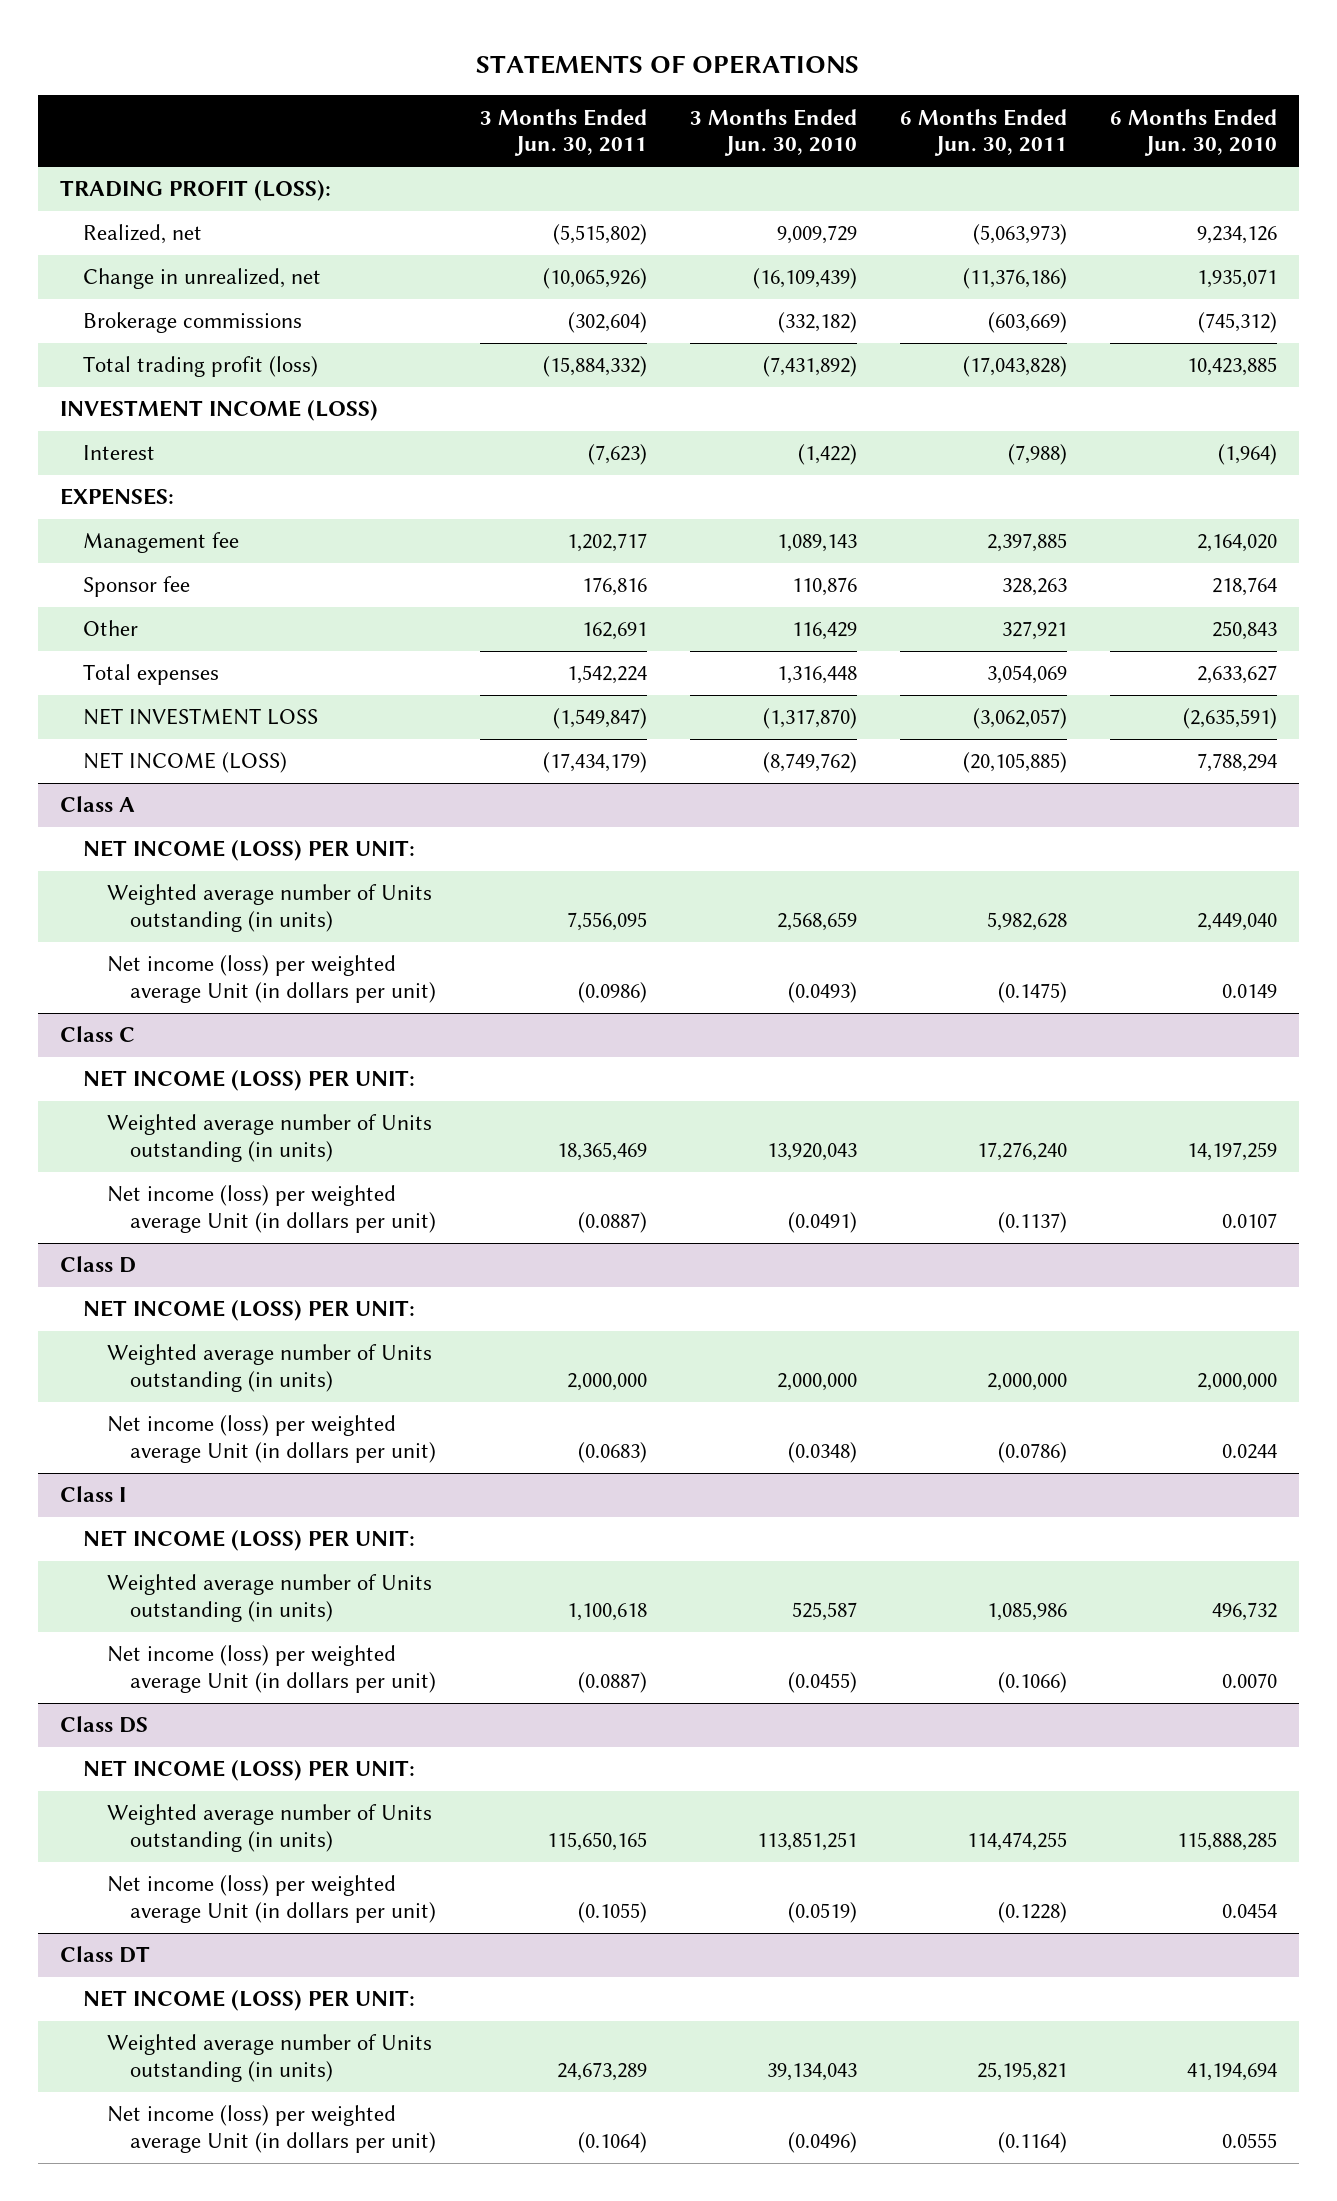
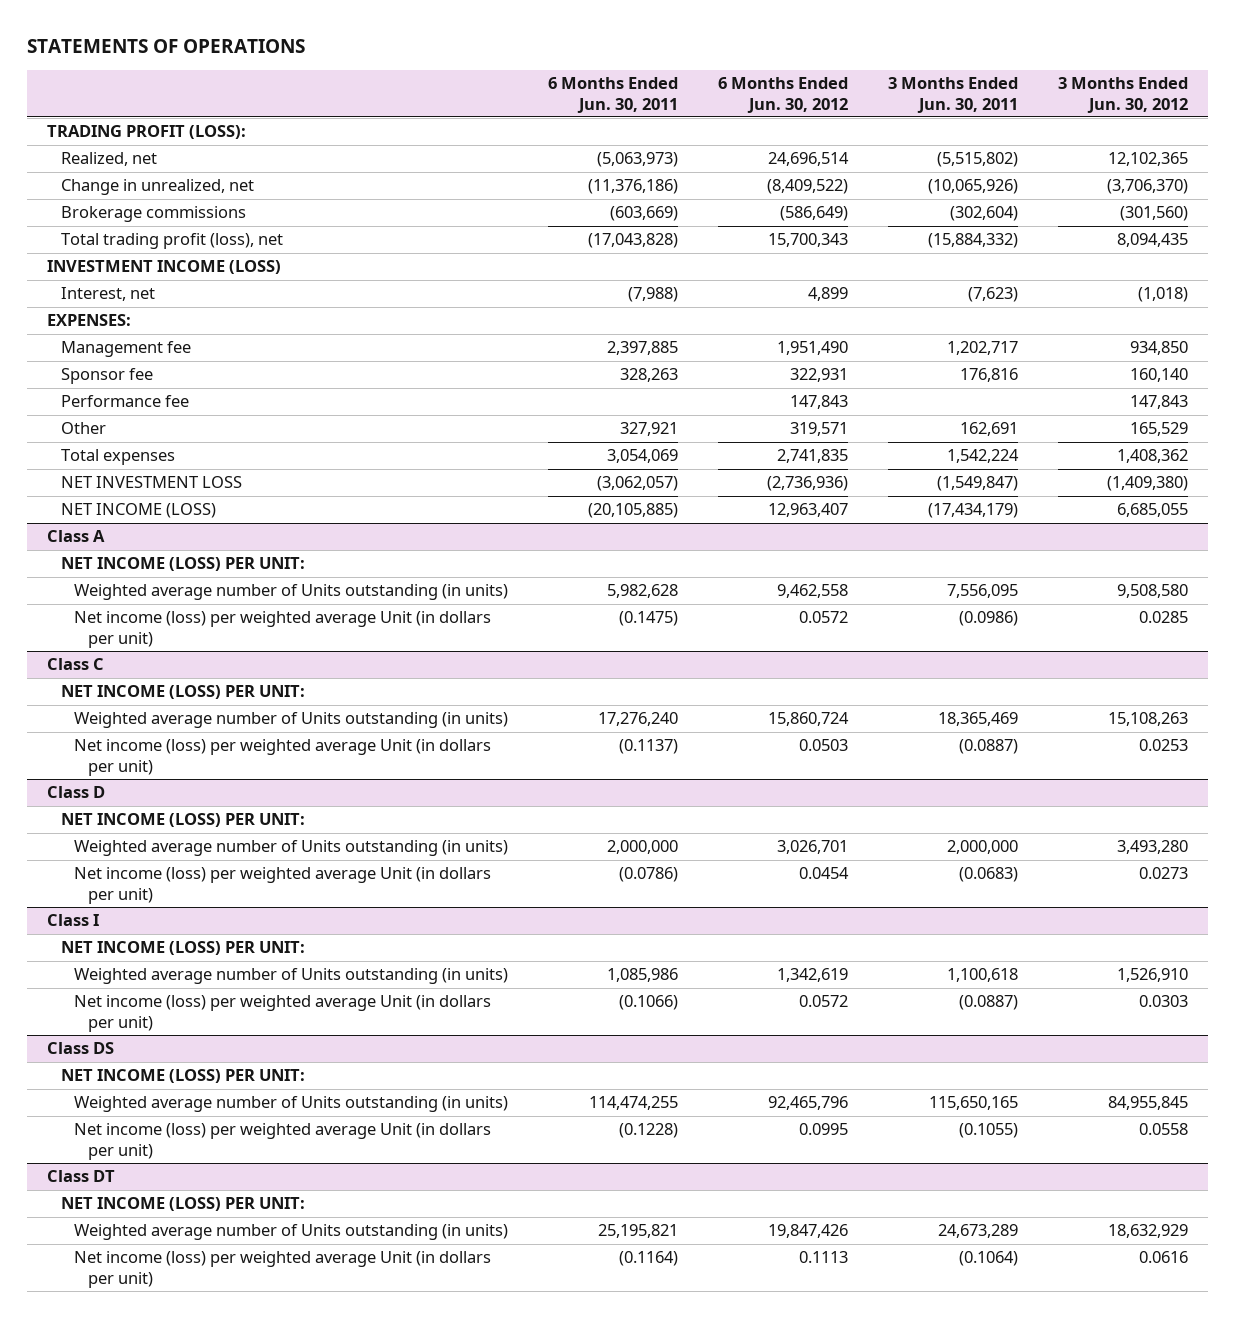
- | 3 Months Ended Jun. 30, 2011 | 3 Months Ended Jun. 30, 2010 | 6 Months Ended Jun. 30, 2011 | 6 Months Ended Jun. 30, 2010
+ | 6 Months Ended Jun. 30, 2011 | 6 Months Ended Jun. 30, 2012 | 3 Months Ended Jun. 30, 2011 | 3 Months Ended Jun. 30, 2012
- Total trading profit (loss) | (15,884,332) | (7,431,892) | (17,043,828) | 10,423,885
+ Total trading profit (loss), net | (17,043,828) | 15,700,343 | (15,884,332) | 8,094,435
- Interest | (7,623) | (1,422) | (7,988) | (1,964)
+ Interest, net | (7,988) | 4,899 | (7,623) | (1,018)
+ Performance fee | | 147,843 | | 147,843

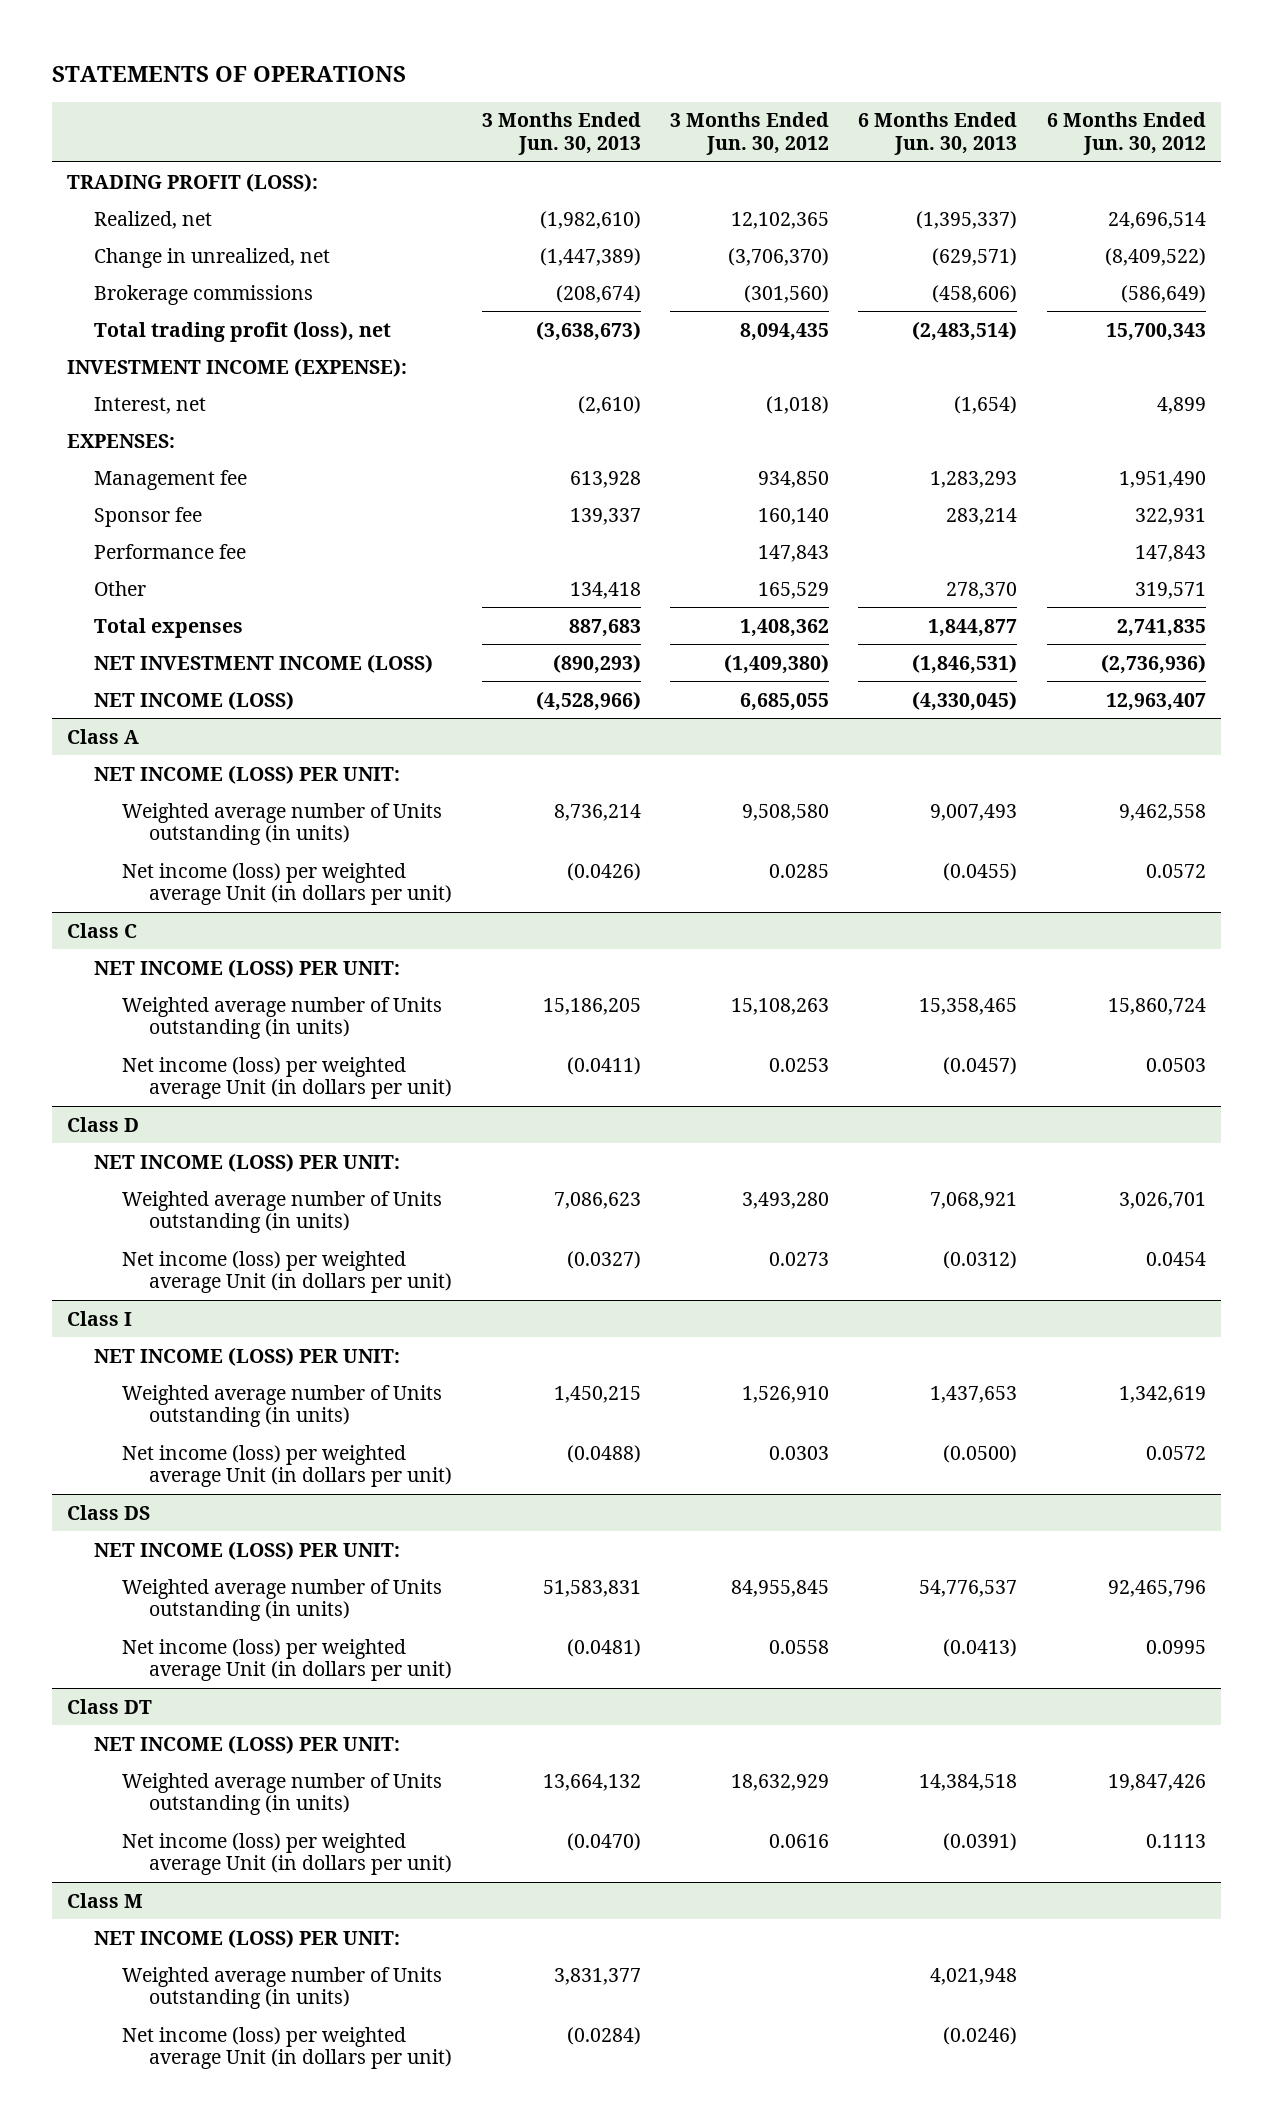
- | 6 Months Ended Jun. 30, 2011 | 6 Months Ended Jun. 30, 2012 | 3 Months Ended Jun. 30, 2011 | 3 Months Ended Jun. 30, 2012
+ | 3 Months Ended Jun. 30, 2013 | 3 Months Ended Jun. 30, 2012 | 6 Months Ended Jun. 30, 2013 | 6 Months Ended Jun. 30, 2012
- INVESTMENT INCOME (LOSS)
+ INVESTMENT INCOME (EXPENSE):
- NET INVESTMENT LOSS | (3,062,057) | (2,736,936) | (1,549,847) | (1,409,380)
+ NET INVESTMENT INCOME (LOSS) | (890,293) | (1,409,380) | (1,846,531) | (2,736,936)
+ Class M
+ NET INCOME (LOSS) PER UNIT:
+ Weighted average number of Units outstanding (in units) | 3,831,377 | | 4,021,948 |
+ Net income (loss) per weighted average Unit (in dollars per unit) | (0.0284) | | (0.0246) |

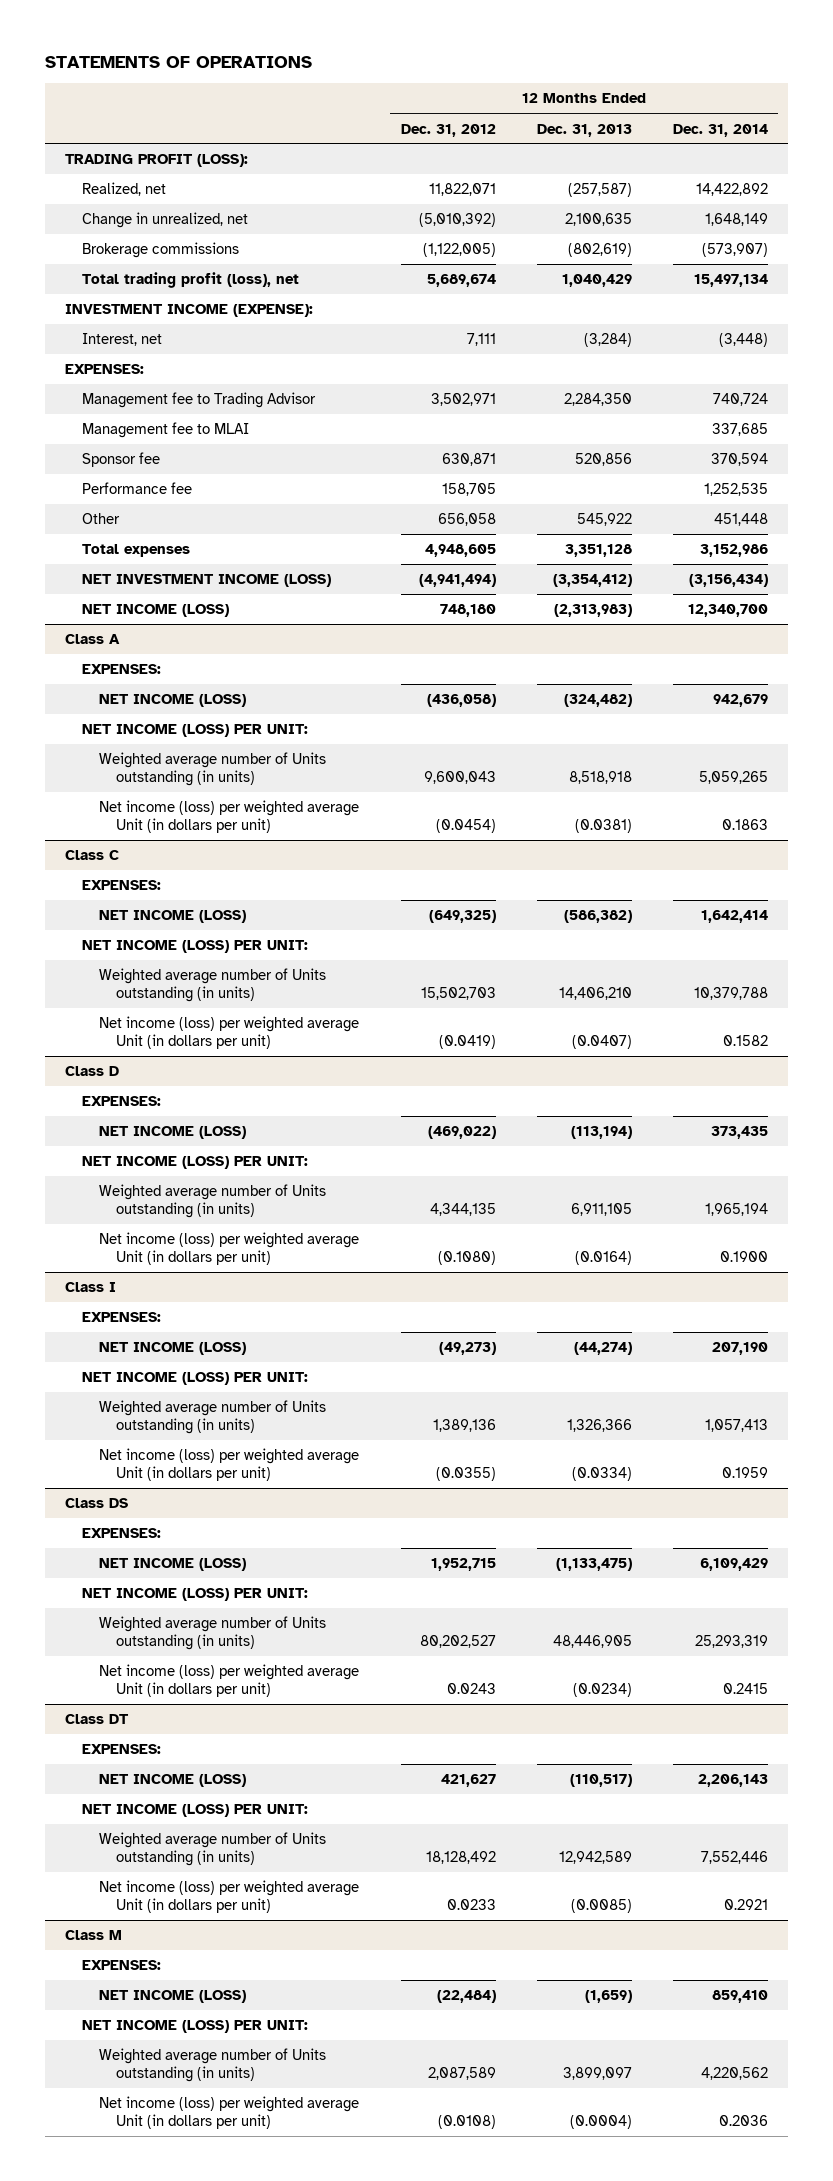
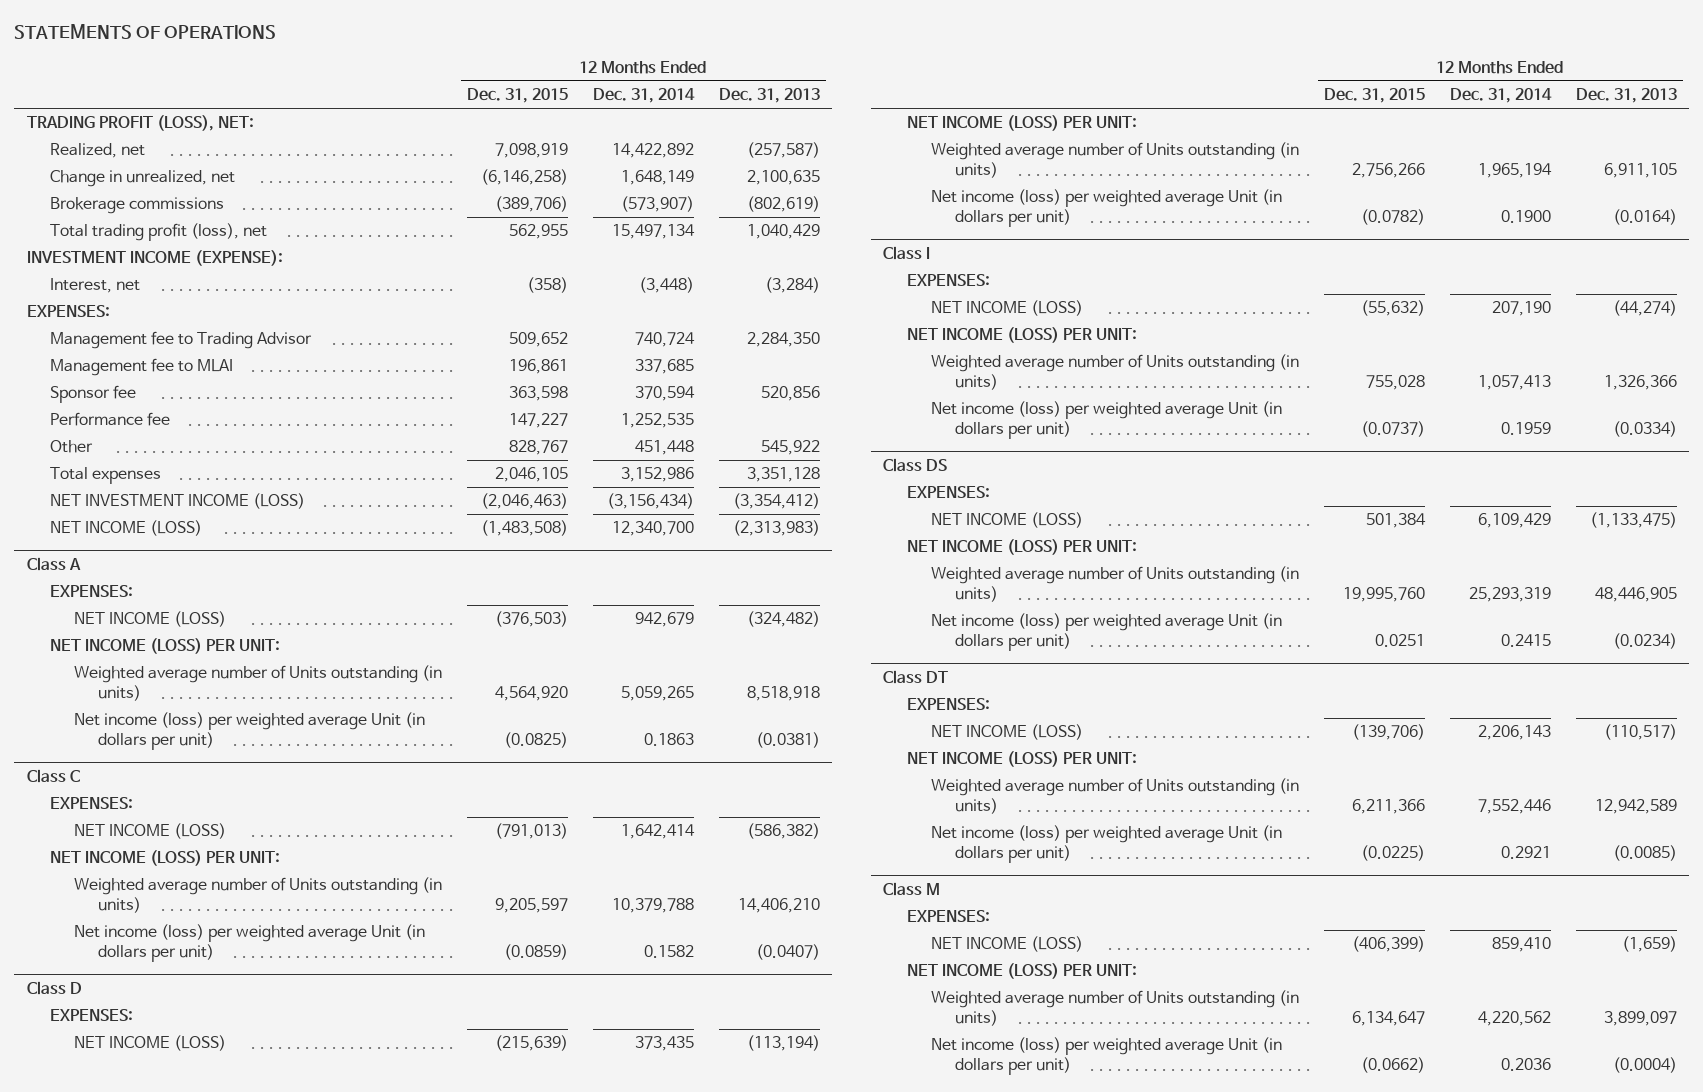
- | 12 Months Ended Dec. 31, 2012 | 12 Months Ended Dec. 31, 2013 | 12 Months Ended Dec. 31, 2014
+ | 12 Months Ended Dec. 31, 2015 | 12 Months Ended Dec. 31, 2014 | 12 Months Ended Dec. 31, 2013
- TRADING PROFIT (LOSS):
+ TRADING PROFIT (LOSS), NET:

